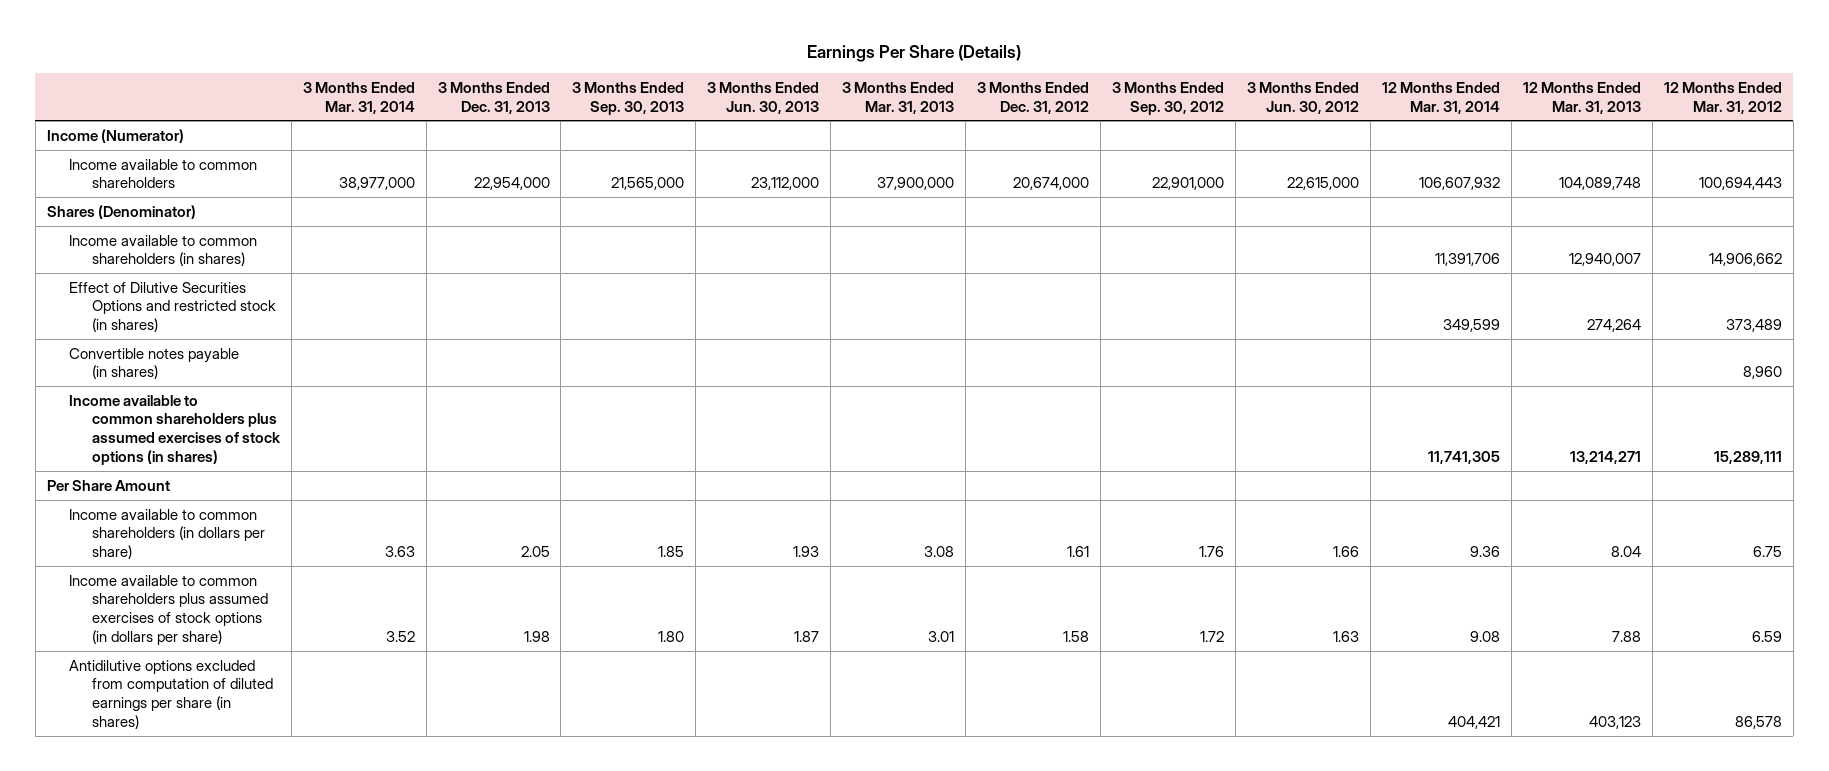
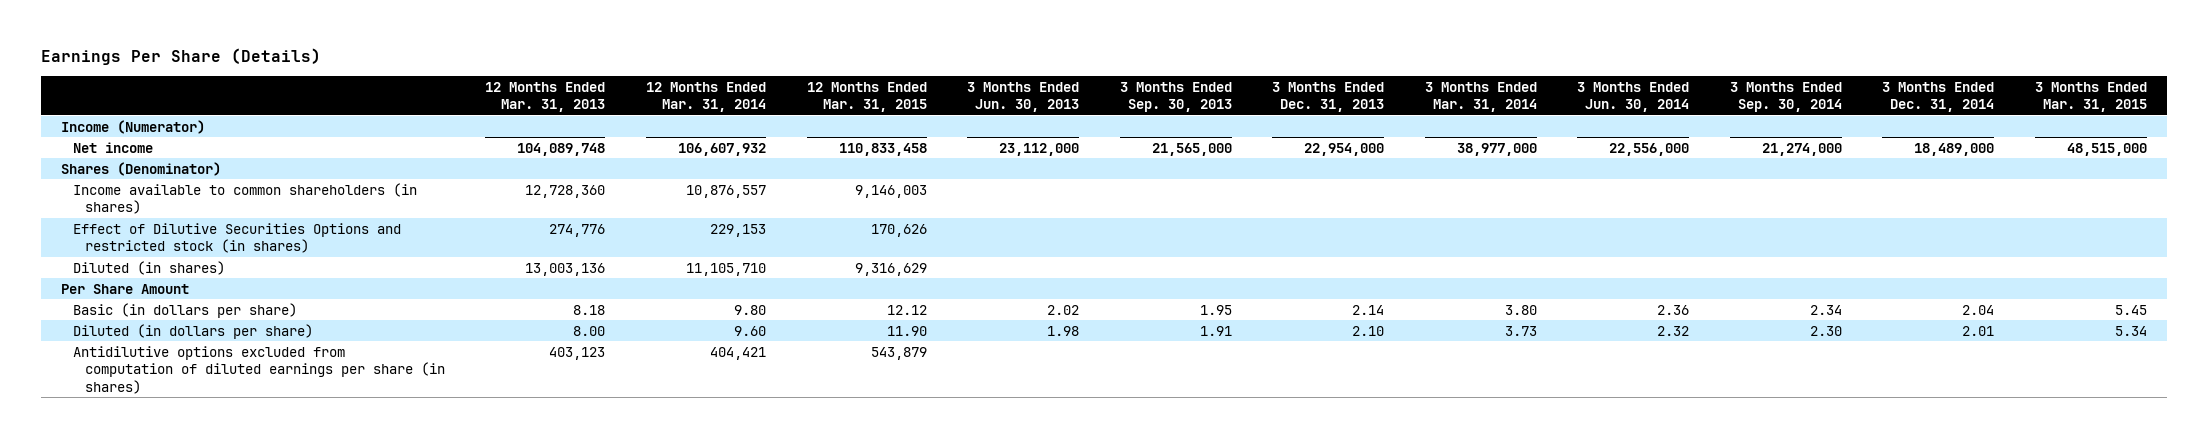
- | 3 Months Ended Mar. 31, 2014 | 3 Months Ended Dec. 31, 2013 | 3 Months Ended Sep. 30, 2013 | 3 Months Ended Jun. 30, 2013 | 3 Months Ended Mar. 31, 2013 | 3 Months Ended Dec. 31, 2012 | 3 Months Ended Sep. 30, 2012 | 3 Months Ended Jun. 30, 2012 | 12 Months Ended Mar. 31, 2014 | 12 Months Ended Mar. 31, 2013 | 12 Months Ended Mar. 31, 2012
+ | 12 Months Ended Mar. 31, 2013 | 12 Months Ended Mar. 31, 2014 | 12 Months Ended Mar. 31, 2015 | 3 Months Ended Jun. 30, 2013 | 3 Months Ended Sep. 30, 2013 | 3 Months Ended Dec. 31, 2013 | 3 Months Ended Mar. 31, 2014 | 3 Months Ended Jun. 30, 2014 | 3 Months Ended Sep. 30, 2014 | 3 Months Ended Dec. 31, 2014 | 3 Months Ended Mar. 31, 2015
- Income available to common shareholders | 38,977,000 | 22,954,000 | 21,565,000 | 23,112,000 | 37,900,000 | 20,674,000 | 22,901,000 | 22,615,000 | 106,607,932 | 104,089,748 | 100,694,443
+ Net income | 104,089,748 | 106,607,932 | 110,833,458 | 23,112,000 | 21,565,000 | 22,954,000 | 38,977,000 | 22,556,000 | 21,274,000 | 18,489,000 | 48,515,000
- Income available to common shareholders (in shares) | | | | | | | | | 11,391,706 | 12,940,007 | 14,906,662
- Effect of Dilutive Securities Options and restricted stock (in shares) | | | | | | | | | 349,599 | 274,264 | 373,489
- Convertible notes payable (in shares) | | | | | | | | | | | 8,960
- Income available to common shareholders plus assumed exercises of stock options (in shares) | | | | | | | | | 11,741,305 | 13,214,271 | 15,289,111
+ Income available to common shareholders (in shares) | 12,728,360 | 10,876,557 | 9,146,003 | | | | | | | |
+ Effect of Dilutive Securities Options and restricted stock (in shares) | 274,776 | 229,153 | 170,626 | | | | | | | |
+ Diluted (in shares) | 13,003,136 | 11,105,710 | 9,316,629 | | | | | | | |
- Income available to common shareholders (in dollars per share) | 3.63 | 2.05 | 1.85 | 1.93 | 3.08 | 1.61 | 1.76 | 1.66 | 9.36 | 8.04 | 6.75
- Income available to common shareholders plus assumed exercises of stock options (in dollars per share) | 3.52 | 1.98 | 1.80 | 1.87 | 3.01 | 1.58 | 1.72 | 1.63 | 9.08 | 7.88 | 6.59
+ Basic (in dollars per share) | 8.18 | 9.80 | 12.12 | 2.02 | 1.95 | 2.14 | 3.80 | 2.36 | 2.34 | 2.04 | 5.45
+ Diluted (in dollars per share) | 8.00 | 9.60 | 11.90 | 1.98 | 1.91 | 2.10 | 3.73 | 2.32 | 2.30 | 2.01 | 5.34

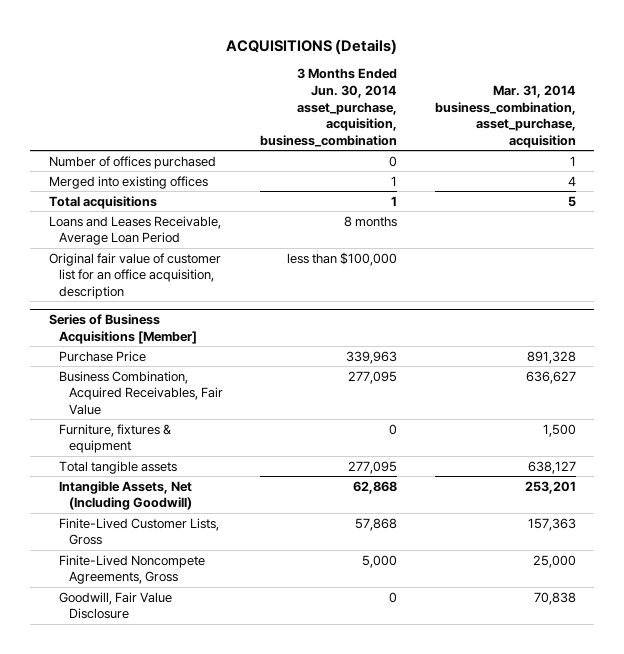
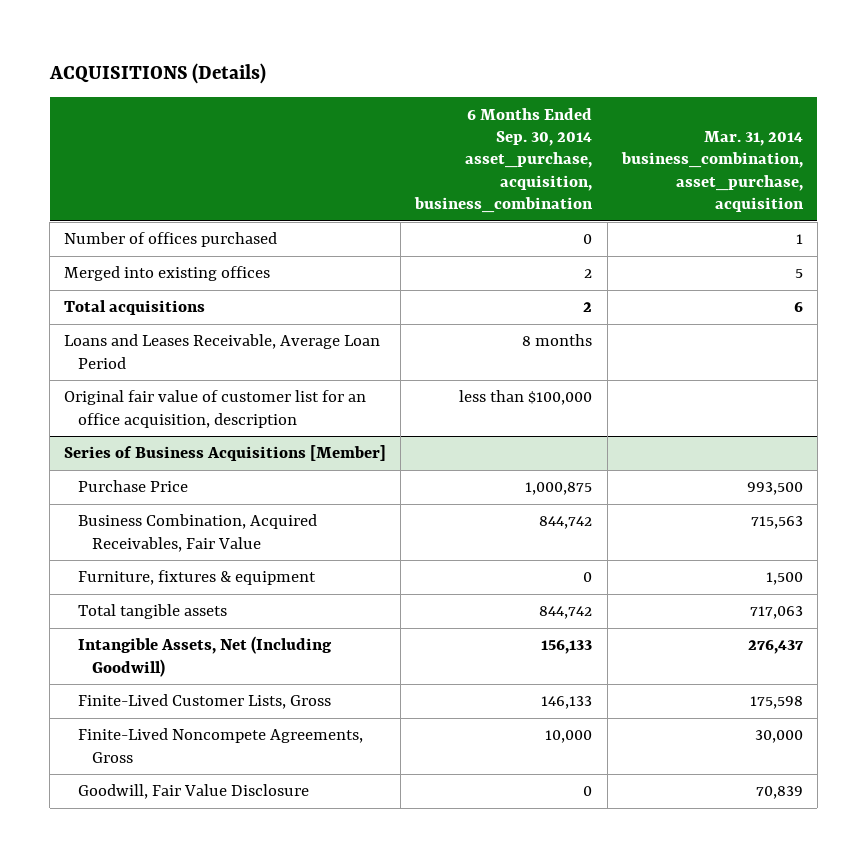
- | 3 Months Ended Jun. 30, 2014 asset_purchase, acquisition, business_combination | Mar. 31, 2014 business_combination, asset_purchase, acquisition
+ | 6 Months Ended Sep. 30, 2014 asset_purchase, acquisition, business_combination | Mar. 31, 2014 business_combination, asset_purchase, acquisition
- Merged into existing offices | 1 | 4
- Total acquisitions | 1 | 5
+ Merged into existing offices | 2 | 5
+ Total acquisitions | 2 | 6
@ Series of Business Acquisitions [Member]
- Purchase Price | 339,963 | 891,328
- Business Combination, Acquired Receivables, Fair Value | 277,095 | 636,627
+ Purchase Price | 1,000,875 | 993,500
+ Business Combination, Acquired Receivables, Fair Value | 844,742 | 715,563
- Total tangible assets | 277,095 | 638,127
- Intangible Assets, Net (Including Goodwill) | 62,868 | 253,201
- Finite-Lived Customer Lists, Gross | 57,868 | 157,363
- Finite-Lived Noncompete Agreements, Gross | 5,000 | 25,000
- Goodwill, Fair Value Disclosure | 0 | 70,838
+ Total tangible assets | 844,742 | 717,063
+ Intangible Assets, Net (Including Goodwill) | 156,133 | 276,437
+ Finite-Lived Customer Lists, Gross | 146,133 | 175,598
+ Finite-Lived Noncompete Agreements, Gross | 10,000 | 30,000
+ Goodwill, Fair Value Disclosure | 0 | 70,839

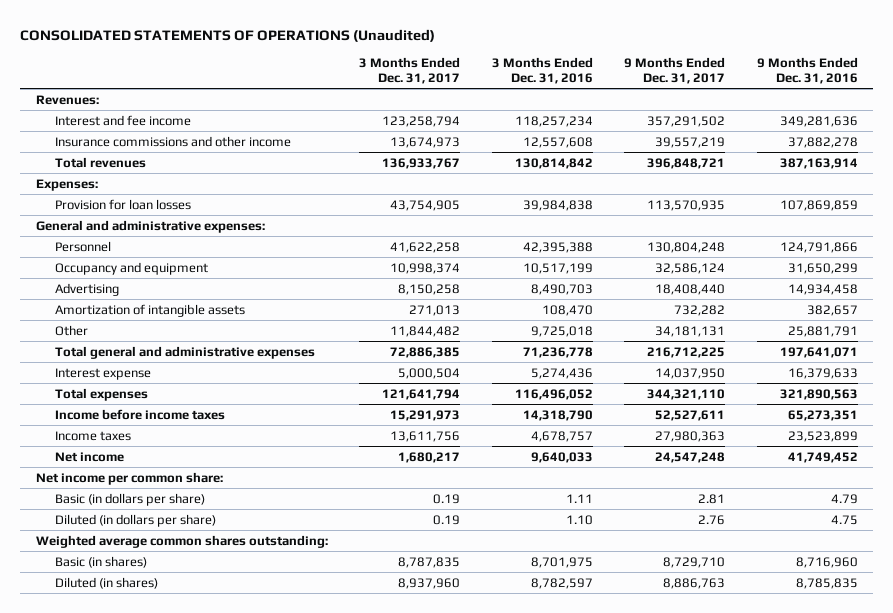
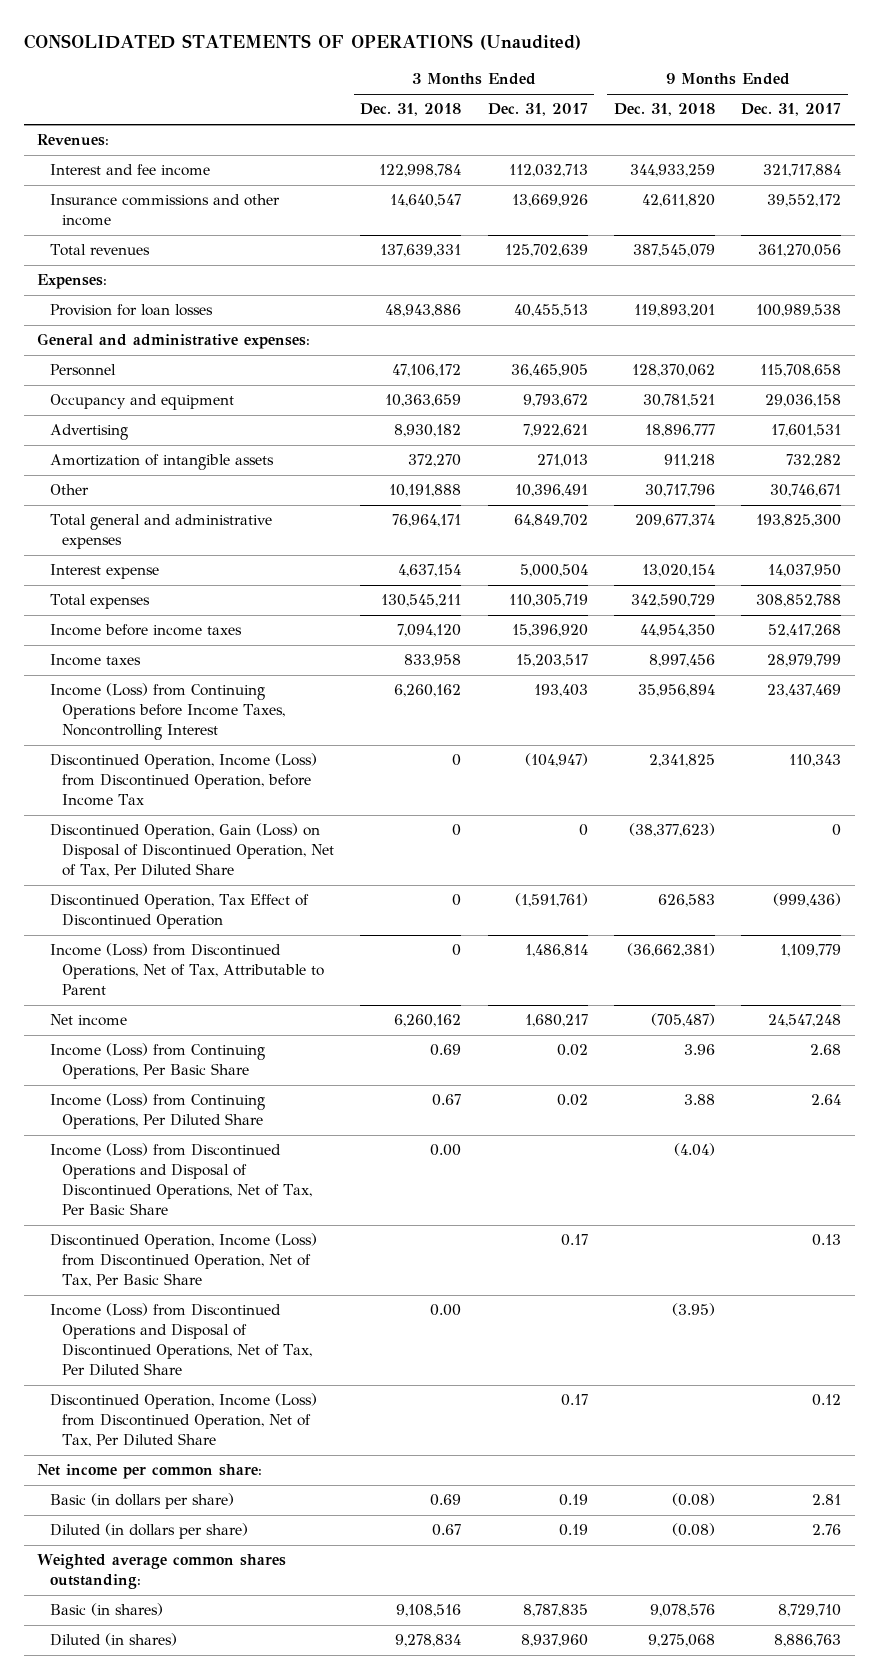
- | 3 Months Ended Dec. 31, 2017 | 3 Months Ended Dec. 31, 2016 | 9 Months Ended Dec. 31, 2017 | 9 Months Ended Dec. 31, 2016
+ | 3 Months Ended Dec. 31, 2018 | 3 Months Ended Dec. 31, 2017 | 9 Months Ended Dec. 31, 2018 | 9 Months Ended Dec. 31, 2017
- Interest and fee income | 123,258,794 | 118,257,234 | 357,291,502 | 349,281,636
- Insurance commissions and other income | 13,674,973 | 12,557,608 | 39,557,219 | 37,882,278
- Total revenues | 136,933,767 | 130,814,842 | 396,848,721 | 387,163,914
+ Interest and fee income | 122,998,784 | 112,032,713 | 344,933,259 | 321,717,884
+ Insurance commissions and other income | 14,640,547 | 13,669,926 | 42,611,820 | 39,552,172
+ Total revenues | 137,639,331 | 125,702,639 | 387,545,079 | 361,270,056
- Provision for loan losses | 43,754,905 | 39,984,838 | 113,570,935 | 107,869,859
+ Provision for loan losses | 48,943,886 | 40,455,513 | 119,893,201 | 100,989,538
- Personnel | 41,622,258 | 42,395,388 | 130,804,248 | 124,791,866
- Occupancy and equipment | 10,998,374 | 10,517,199 | 32,586,124 | 31,650,299
- Advertising | 8,150,258 | 8,490,703 | 18,408,440 | 14,934,458
+ Personnel | 47,106,172 | 36,465,905 | 128,370,062 | 115,708,658
+ Occupancy and equipment | 10,363,659 | 9,793,672 | 30,781,521 | 29,036,158
+ Advertising | 8,930,182 | 7,922,621 | 18,896,777 | 17,601,531
- Other | 11,844,482 | 9,725,018 | 34,181,131 | 25,881,791
- Total general and administrative expenses | 72,886,385 | 71,236,778 | 216,712,225 | 197,641,071
+ Other | 10,191,888 | 10,396,491 | 30,717,796 | 30,746,671
+ Total general and administrative expenses | 76,964,171 | 64,849,702 | 209,677,374 | 193,825,300
- Total expenses | 121,641,794 | 116,496,052 | 344,321,110 | 321,890,563
- Income before income taxes | 15,291,973 | 14,318,790 | 52,527,611 | 65,273,351
- Income taxes | 13,611,756 | 4,678,757 | 27,980,363 | 23,523,899
+ Total expenses | 130,545,211 | 110,305,719 | 342,590,729 | 308,852,788
+ Income before income taxes | 7,094,120 | 15,396,920 | 44,954,350 | 52,417,268
+ Income taxes | 833,958 | 15,203,517 | 8,997,456 | 28,979,799
+ Income (Loss) from Continuing Operations before Income Taxes, Noncontrolling Interest | 6,260,162 | 193,403 | 35,956,894 | 23,437,469
+ Discontinued Operation, Income (Loss) from Discontinued Operation, before Income Tax | 0 | (104,947) | 2,341,825 | 110,343
+ Discontinued Operation, Gain (Loss) on Disposal of Discontinued Operation, Net of Tax, Per Diluted Share | 0 | 0 | (38,377,623) | 0
+ Discontinued Operation, Tax Effect of Discontinued Operation | 0 | (1,591,761) | 626,583 | (999,436)
+ Income (Loss) from Discontinued Operations, Net of Tax, Attributable to Parent | 0 | 1,486,814 | (36,662,381) | 1,109,779
+ Income (Loss) from Continuing Operations, Per Basic Share | 0.69 | 0.02 | 3.96 | 2.68
+ Income (Loss) from Continuing Operations, Per Diluted Share | 0.67 | 0.02 | 3.88 | 2.64
+ Income (Loss) from Discontinued Operations and Disposal of Discontinued Operations, Net of Tax, Per Basic Share | 0.00 | | (4.04) |
+ Discontinued Operation, Income (Loss) from Discontinued Operation, Net of Tax, Per Basic Share | | 0.17 | | 0.13
+ Income (Loss) from Discontinued Operations and Disposal of Discontinued Operations, Net of Tax, Per Diluted Share | 0.00 | | (3.95) |
+ Discontinued Operation, Income (Loss) from Discontinued Operation, Net of Tax, Per Diluted Share | | 0.17 | | 0.12

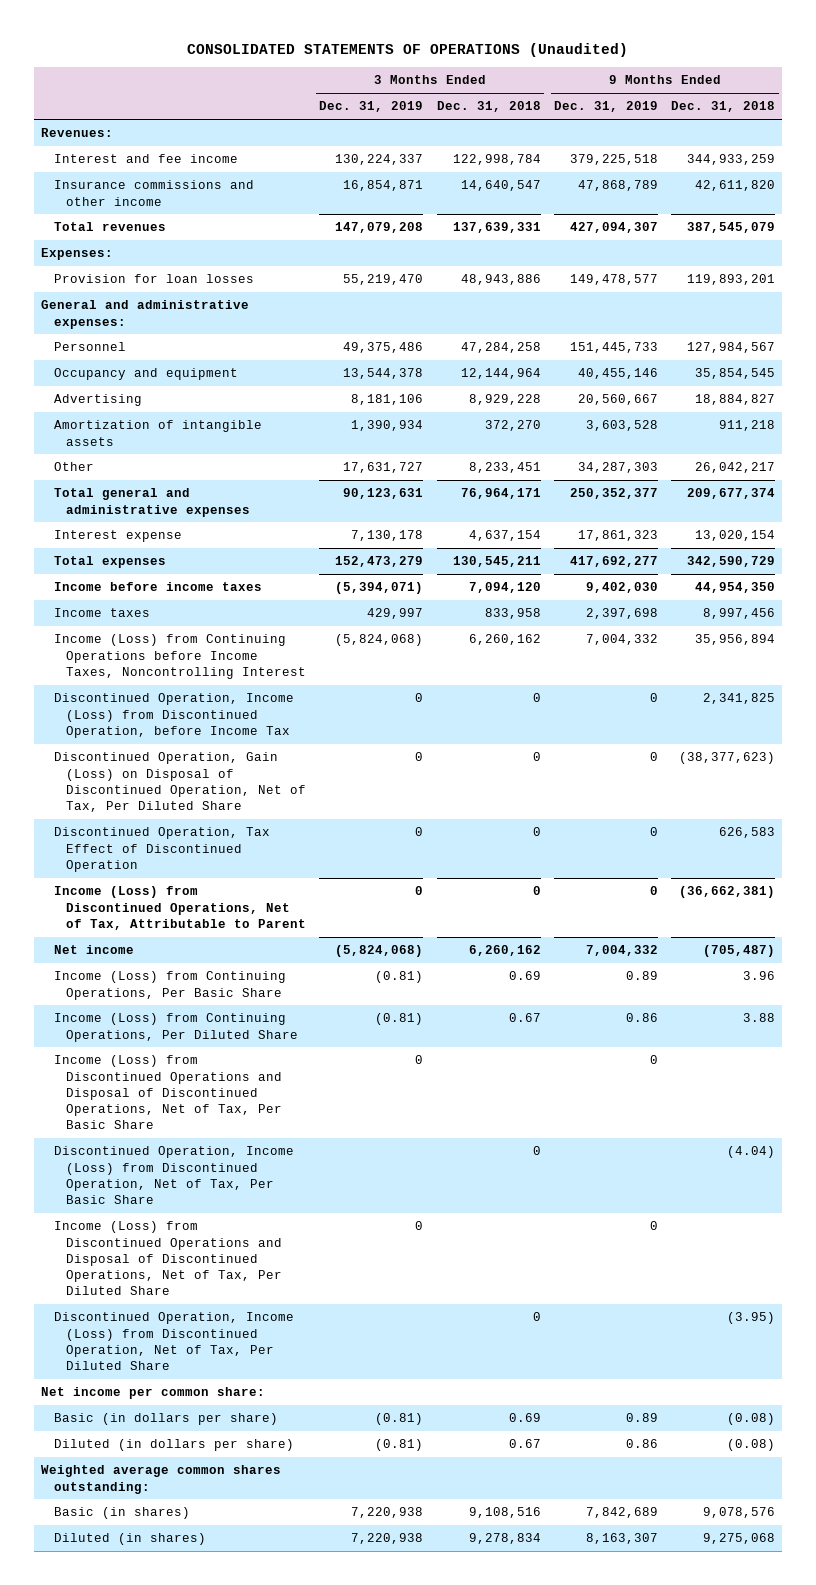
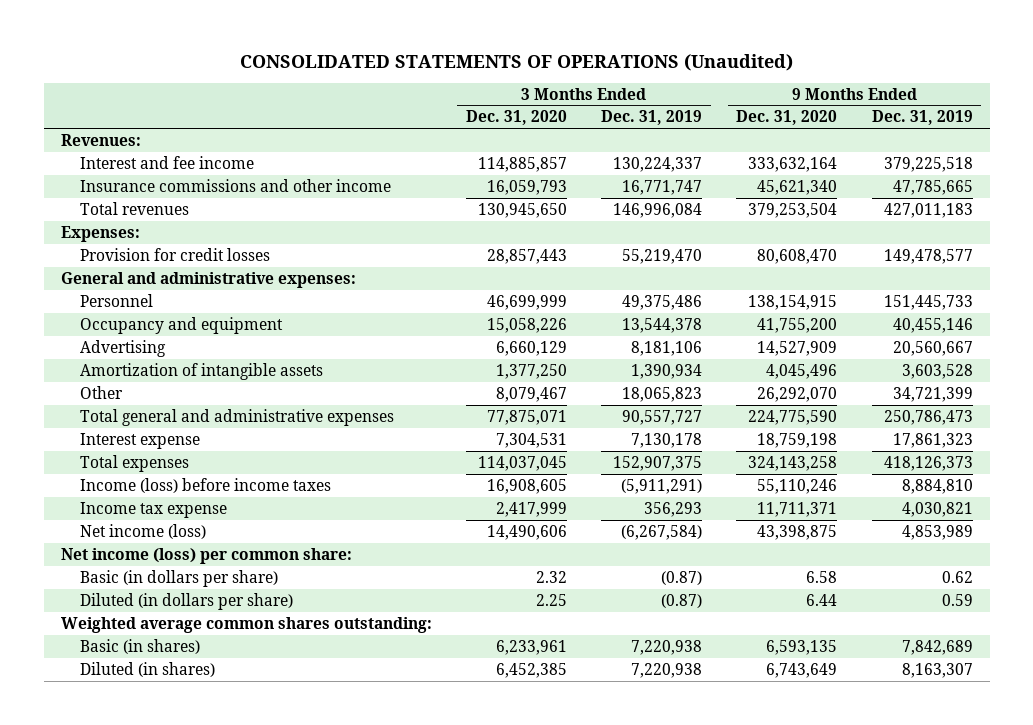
- | 3 Months Ended Dec. 31, 2019 | 3 Months Ended Dec. 31, 2018 | 9 Months Ended Dec. 31, 2019 | 9 Months Ended Dec. 31, 2018
+ | 3 Months Ended Dec. 31, 2020 | 3 Months Ended Dec. 31, 2019 | 9 Months Ended Dec. 31, 2020 | 9 Months Ended Dec. 31, 2019
- Insurance commissions and other income | 16,854,871 | 14,640,547 | 47,868,789 | 42,611,820
- Total revenues | 147,079,208 | 137,639,331 | 427,094,307 | 387,545,079
+ Insurance commissions and other income | 16,059,793 | 16,771,747 | 45,621,340 | 47,785,665
+ Total revenues | 130,945,650 | 146,996,084 | 379,253,504 | 427,011,183
- Provision for loan losses | 55,219,470 | 48,943,886 | 149,478,577 | 119,893,201
+ Provision for credit losses | 28,857,443 | 55,219,470 | 80,608,470 | 149,478,577
- Other | 17,631,727 | 8,233,451 | 34,287,303 | 26,042,217
- Total general and administrative expenses | 90,123,631 | 76,964,171 | 250,352,377 | 209,677,374
+ Other | 8,079,467 | 18,065,823 | 26,292,070 | 34,721,399
+ Total general and administrative expenses | 77,875,071 | 90,557,727 | 224,775,590 | 250,786,473
- Total expenses | 152,473,279 | 130,545,211 | 417,692,277 | 342,590,729
- Income before income taxes | (5,394,071) | 7,094,120 | 9,402,030 | 44,954,350
- Income taxes | 429,997 | 833,958 | 2,397,698 | 8,997,456
- Income (Loss) from Continuing Operations before Income Taxes, Noncontrolling Interest | (5,824,068) | 6,260,162 | 7,004,332 | 35,956,894
- Discontinued Operation, Income (Loss) from Discontinued Operation, before Income Tax | 0 | 0 | 0 | 2,341,825
- Discontinued Operation, Gain (Loss) on Disposal of Discontinued Operation, Net of Tax, Per Diluted Share | 0 | 0 | 0 | (38,377,623)
- Discontinued Operation, Tax Effect of Discontinued Operation | 0 | 0 | 0 | 626,583
- Income (Loss) from Discontinued Operations, Net of Tax, Attributable to Parent | 0 | 0 | 0 | (36,662,381)
- Net income | (5,824,068) | 6,260,162 | 7,004,332 | (705,487)
- Income (Loss) from Continuing Operations, Per Basic Share | (0.81) | 0.69 | 0.89 | 3.96
- Income (Loss) from Continuing Operations, Per Diluted Share | (0.81) | 0.67 | 0.86 | 3.88
- Income (Loss) from Discontinued Operations and Disposal of Discontinued Operations, Net of Tax, Per Basic Share | 0 | | 0 |
- Discontinued Operation, Income (Loss) from Discontinued Operation, Net of Tax, Per Basic Share | | 0 | | (4.04)
- Income (Loss) from Discontinued Operations and Disposal of Discontinued Operations, Net of Tax, Per Diluted Share | 0 | | 0 |
- Discontinued Operation, Income (Loss) from Discontinued Operation, Net of Tax, Per Diluted Share | | 0 | | (3.95)
- Net income per common share:
- Basic (in dollars per share) | (0.81) | 0.69 | 0.89 | (0.08)
- Diluted (in dollars per share) | (0.81) | 0.67 | 0.86 | (0.08)
+ Total expenses | 114,037,045 | 152,907,375 | 324,143,258 | 418,126,373
+ Income (loss) before income taxes | 16,908,605 | (5,911,291) | 55,110,246 | 8,884,810
+ Income tax expense | 2,417,999 | 356,293 | 11,711,371 | 4,030,821
+ Net income (loss) | 14,490,606 | (6,267,584) | 43,398,875 | 4,853,989
+ Net income (loss) per common share:
+ Basic (in dollars per share) | 2.32 | (0.87) | 6.58 | 0.62
+ Diluted (in dollars per share) | 2.25 | (0.87) | 6.44 | 0.59

